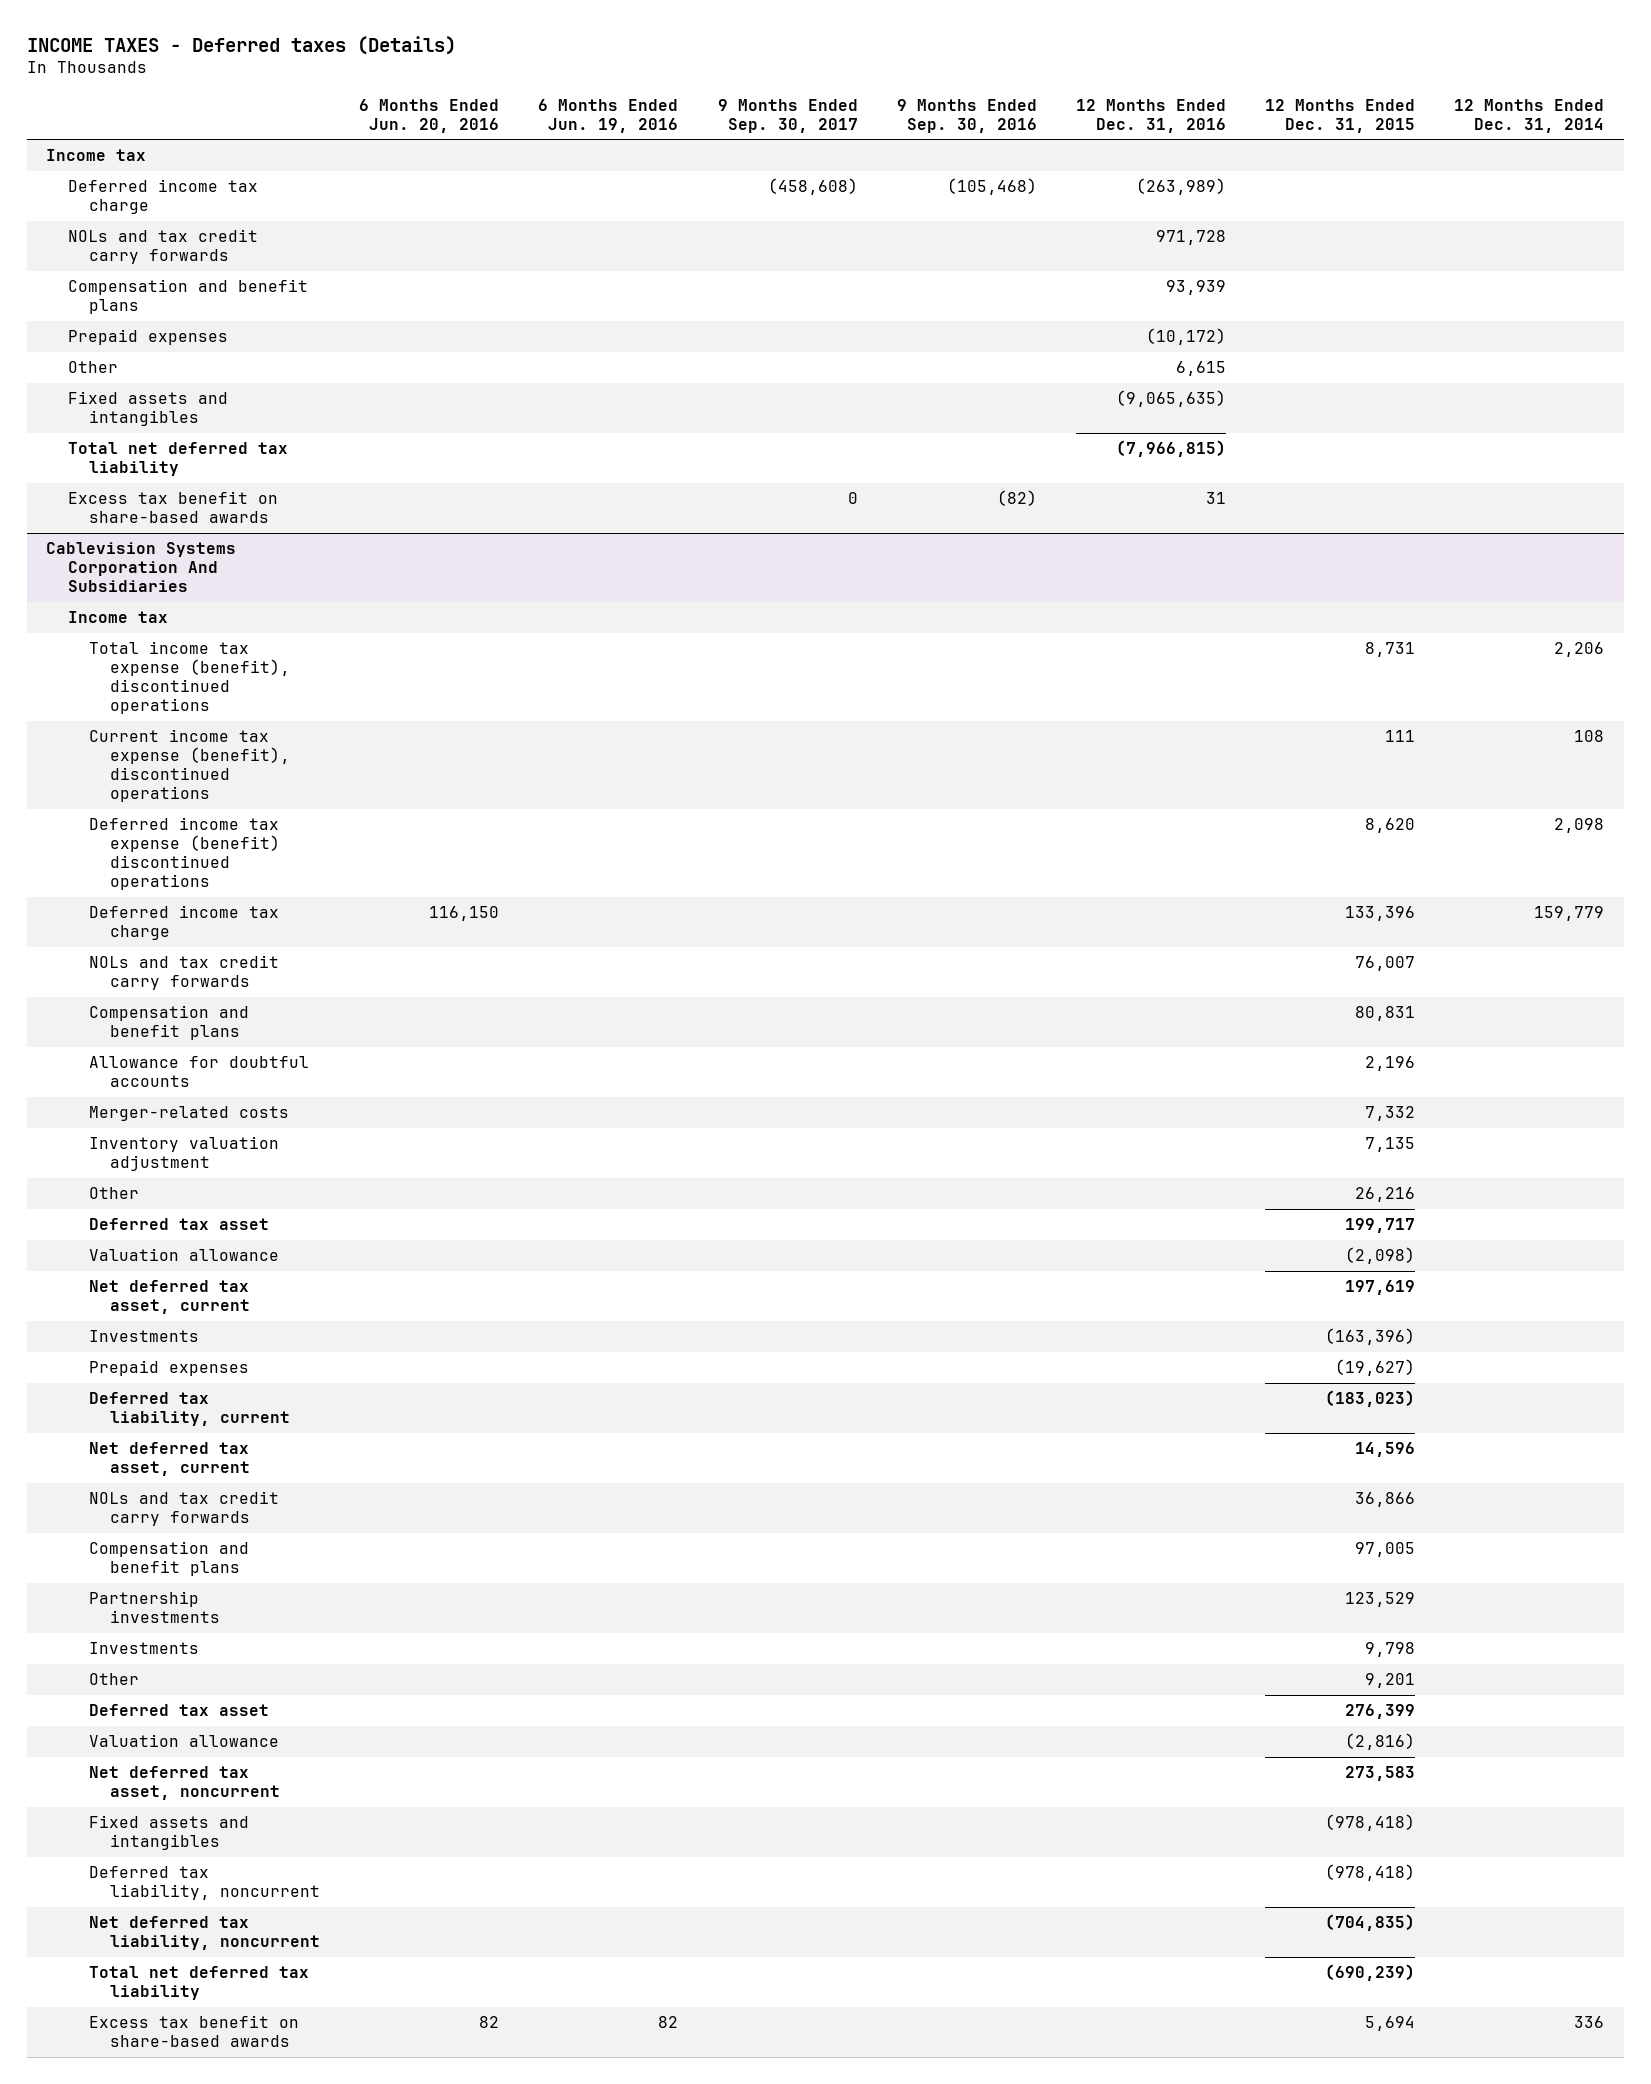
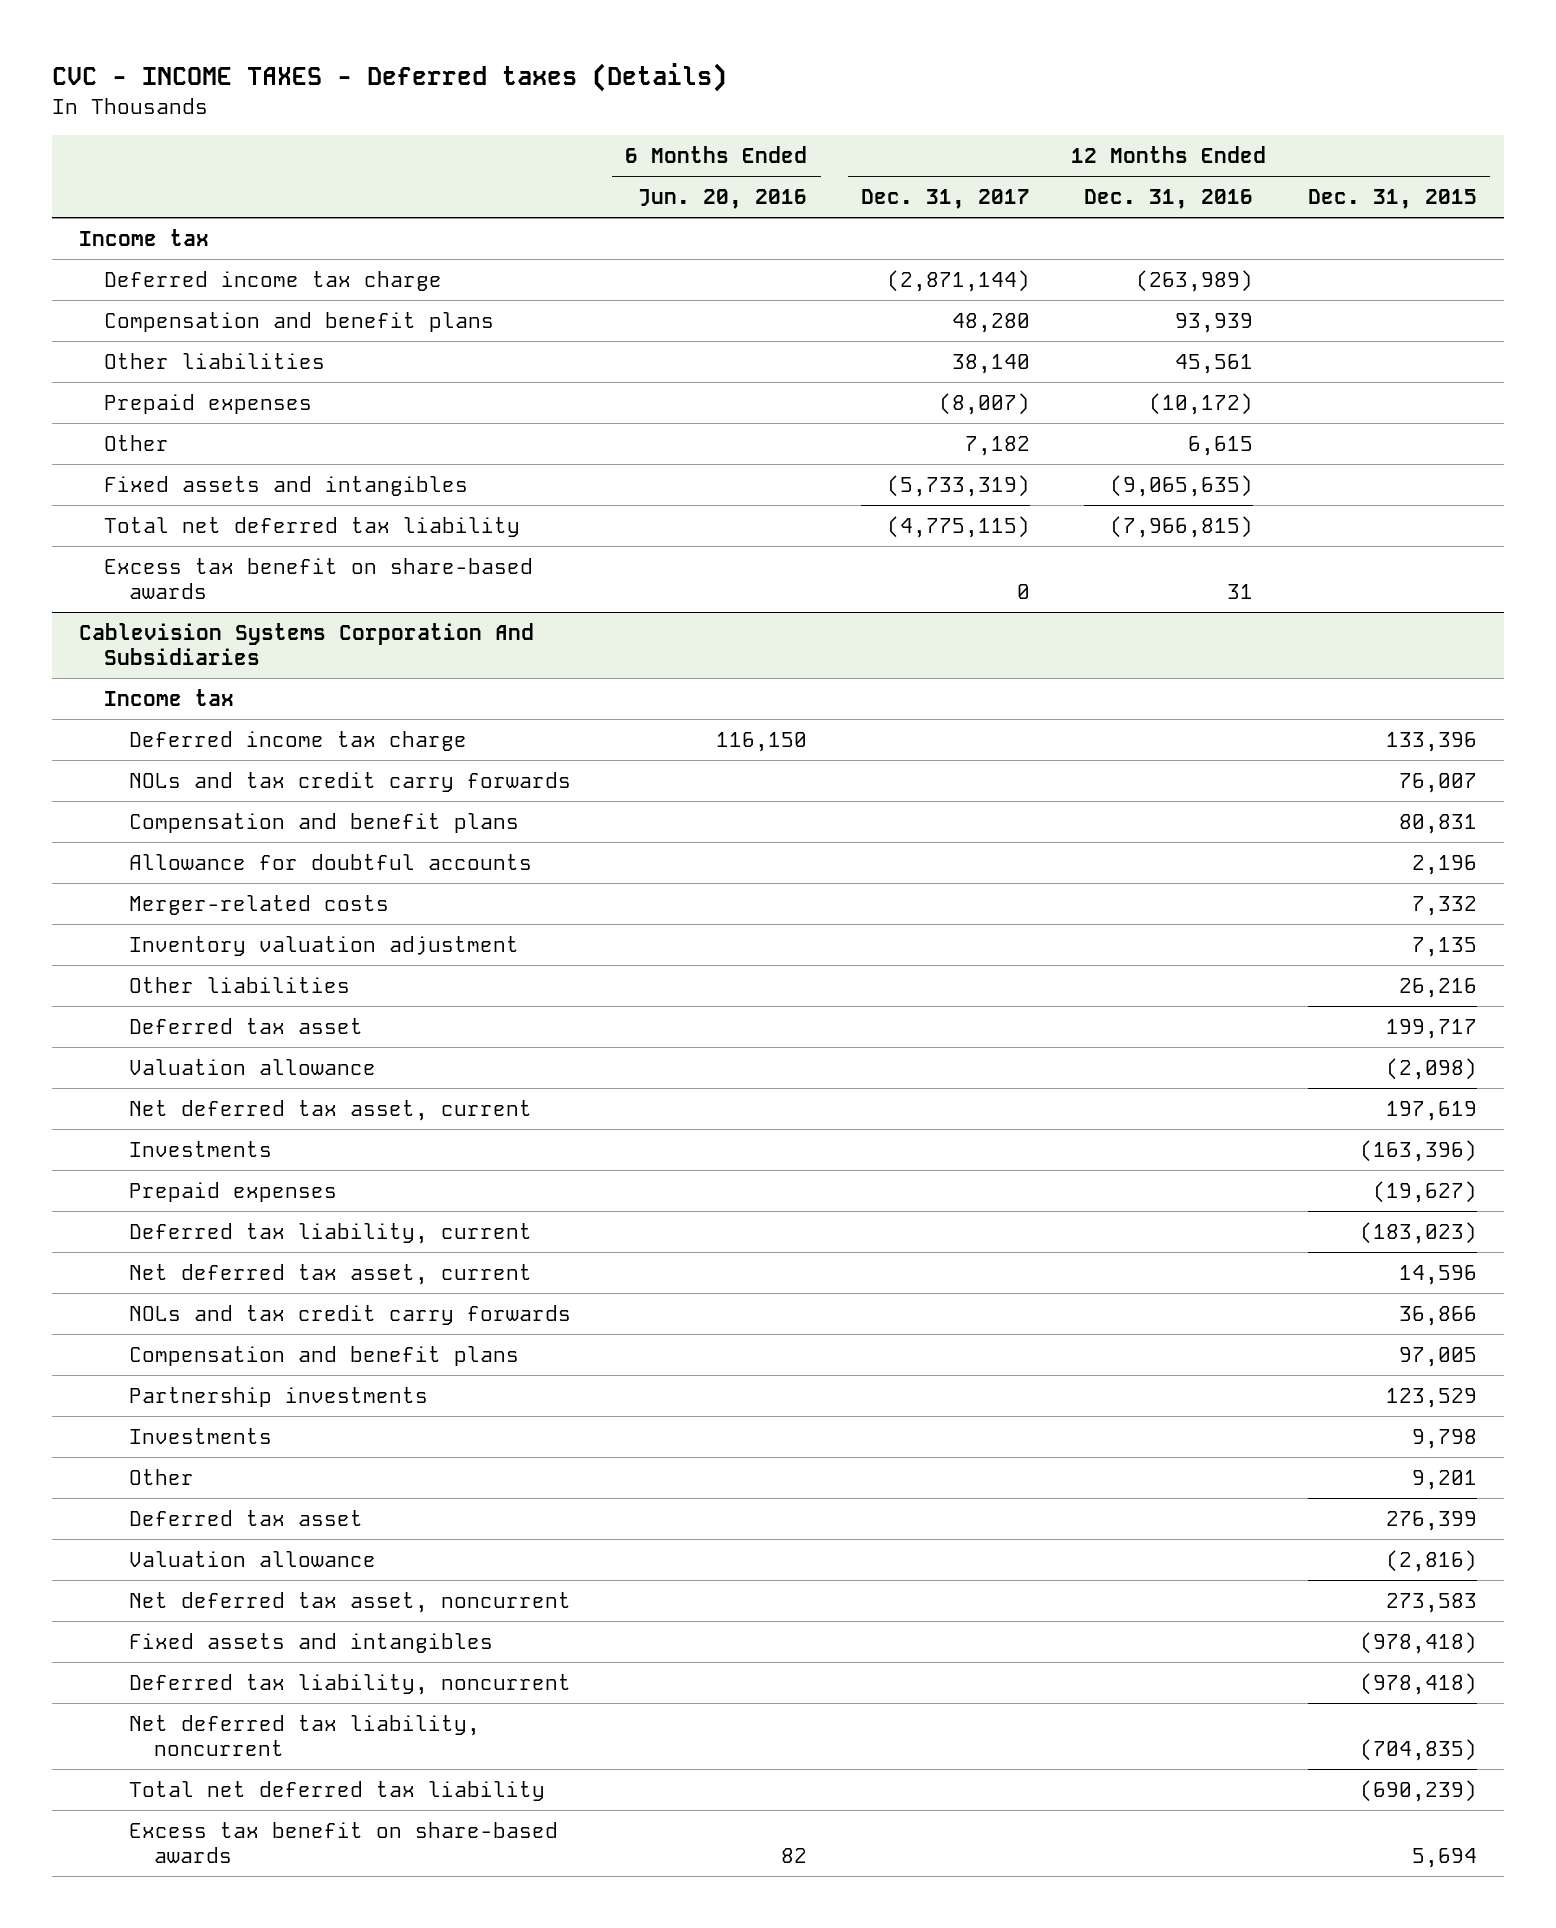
- INCOME TAXES - Deferred taxes (Details)
+ CVC - INCOME TAXES - Deferred taxes (Details)
- | 6 Months Ended Jun. 20, 2016 | 6 Months Ended Jun. 19, 2016 | 9 Months Ended Sep. 30, 2017 | 9 Months Ended Sep. 30, 2016 | 12 Months Ended Dec. 31, 2016 | 12 Months Ended Dec. 31, 2015 | 12 Months Ended Dec. 31, 2014
+ | 6 Months Ended Jun. 20, 2016 | 12 Months Ended Dec. 31, 2017 | 12 Months Ended Dec. 31, 2016 | 12 Months Ended Dec. 31, 2015
- NOLs and tax credit carry forwards | | | | | 971,728 | |
+ Other liabilities | | 38,140 | 45,561 |
@ Cablevision Systems Corporation And Subsidiaries
- Total income tax expense (benefit), discontinued operations | | | | | | 8,731 | 2,206
- Current income tax expense (benefit), discontinued operations | | | | | | 111 | 108
- Deferred income tax expense (benefit) discontinued operations | | | | | | 8,620 | 2,098
- Other | | | | | | 26,216 |
+ Other liabilities | | | | 26,216

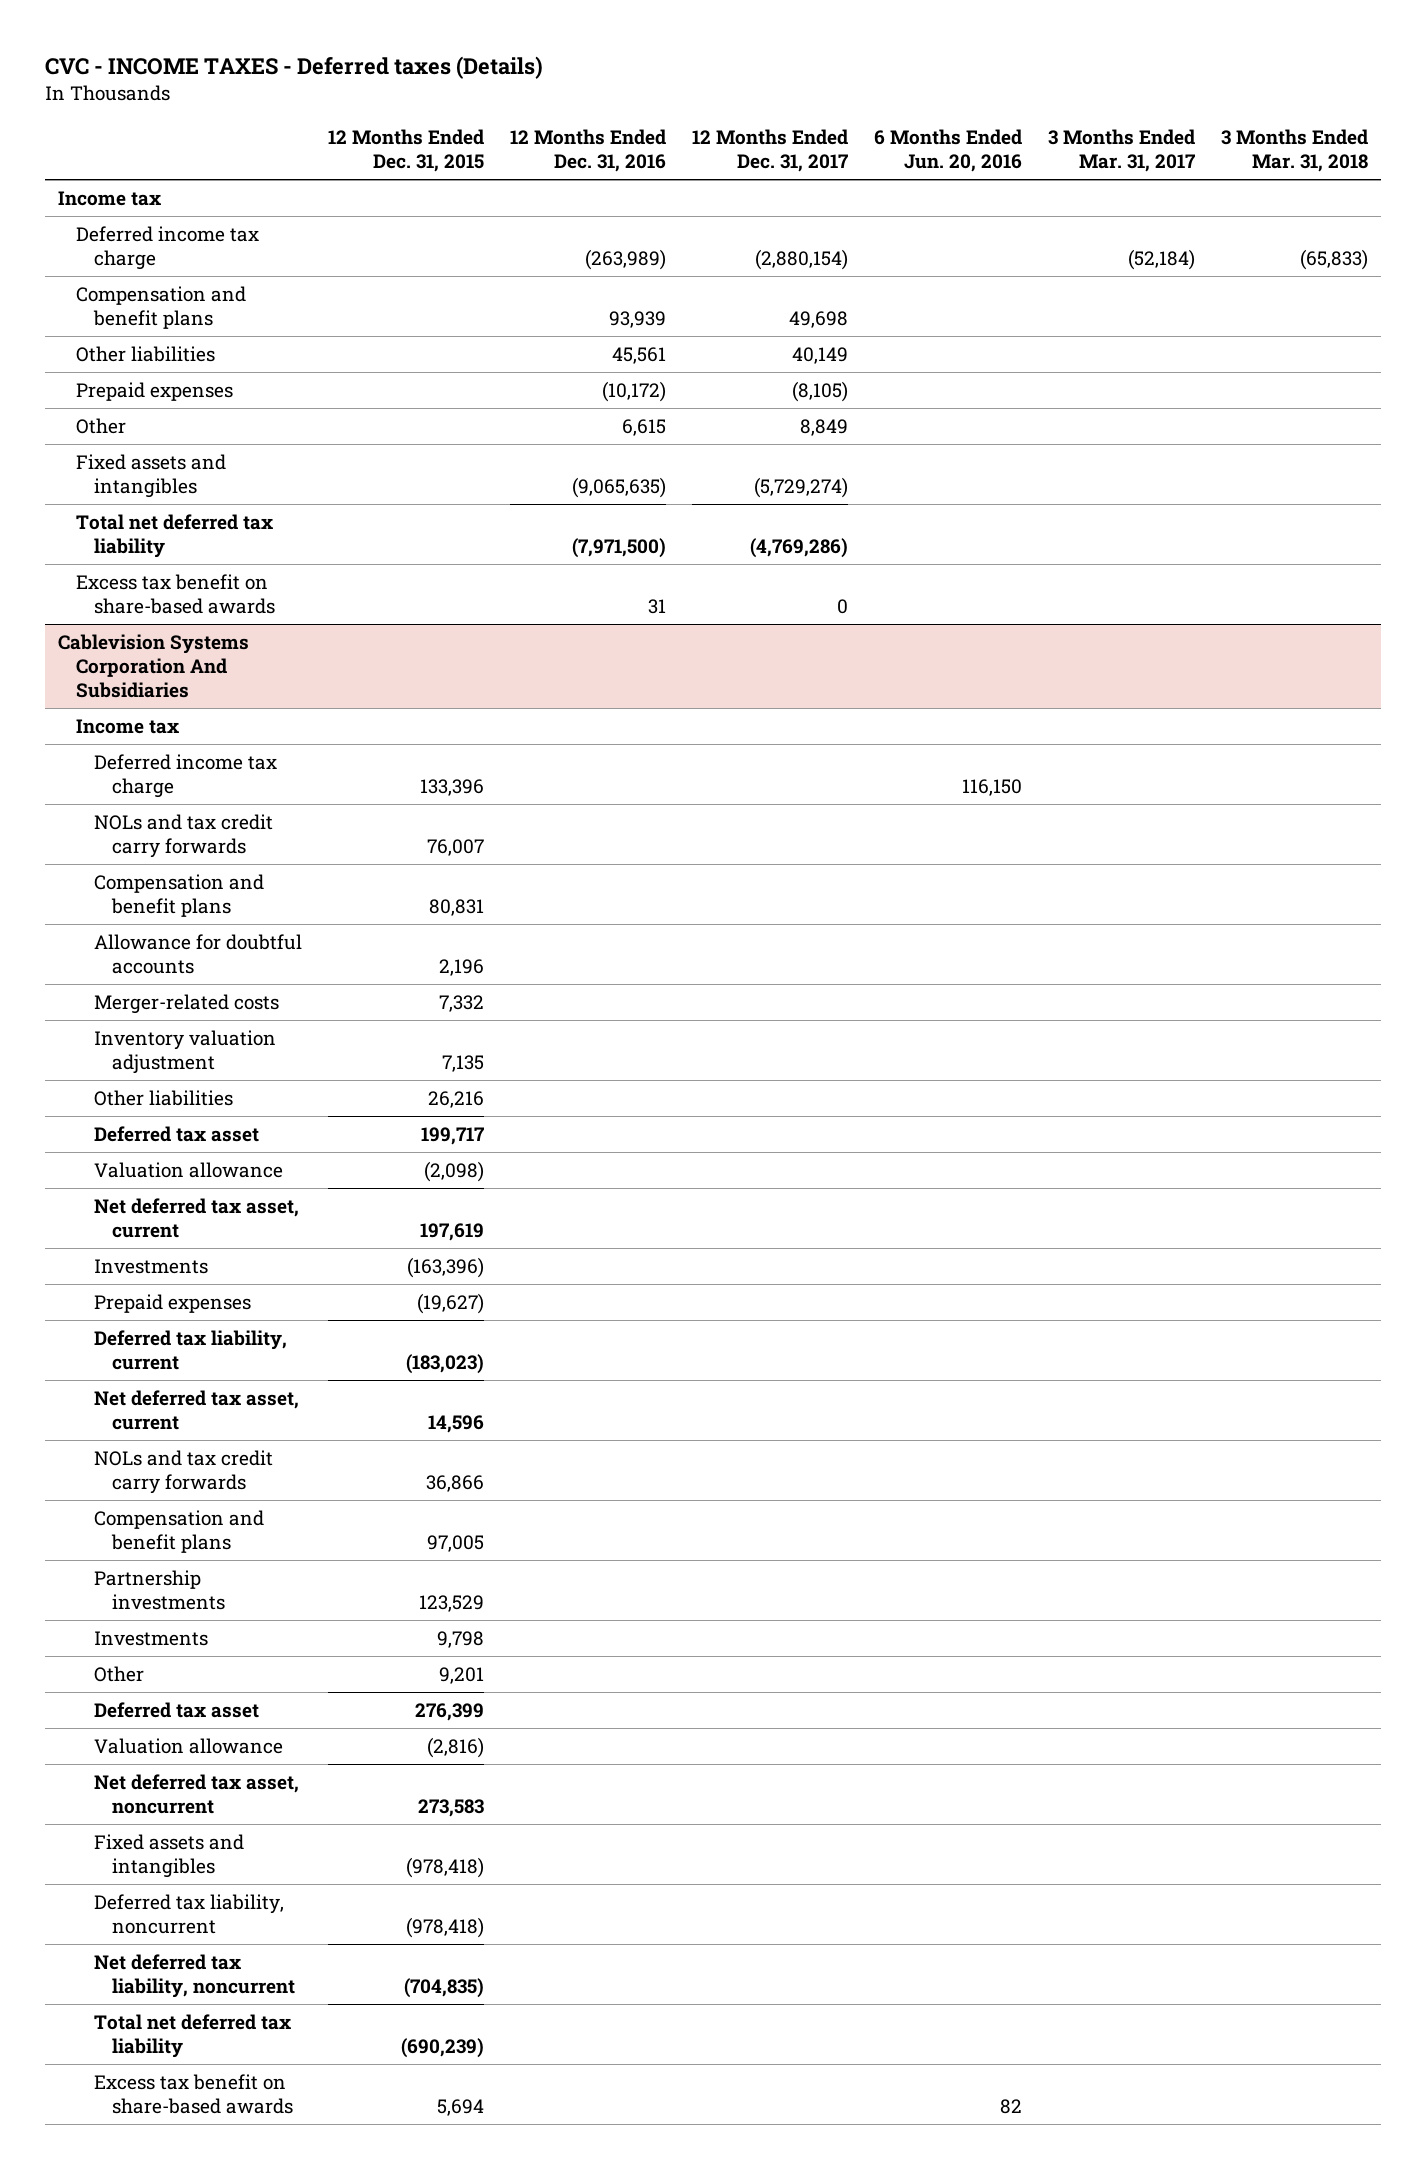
- | 6 Months Ended Jun. 20, 2016 | 12 Months Ended Dec. 31, 2017 | 12 Months Ended Dec. 31, 2016 | 12 Months Ended Dec. 31, 2015
+ | 12 Months Ended Dec. 31, 2015 | 12 Months Ended Dec. 31, 2016 | 12 Months Ended Dec. 31, 2017 | 6 Months Ended Jun. 20, 2016 | 3 Months Ended Mar. 31, 2017 | 3 Months Ended Mar. 31, 2018
- Deferred income tax charge | | (2,871,144) | (263,989) |
- Compensation and benefit plans | | 48,280 | 93,939 |
- Other liabilities | | 38,140 | 45,561 |
- Prepaid expenses | | (8,007) | (10,172) |
- Other | | 7,182 | 6,615 |
- Fixed assets and intangibles | | (5,733,319) | (9,065,635) |
- Total net deferred tax liability | | (4,775,115) | (7,966,815) |
+ Deferred income tax charge | | (263,989) | (2,880,154) | | (52,184) | (65,833)
+ Compensation and benefit plans | | 93,939 | 49,698 | | |
+ Other liabilities | | 45,561 | 40,149 | | |
+ Prepaid expenses | | (10,172) | (8,105) | | |
+ Other | | 6,615 | 8,849 | | |
+ Fixed assets and intangibles | | (9,065,635) | (5,729,274) | | |
+ Total net deferred tax liability | | (7,971,500) | (4,769,286) | | |

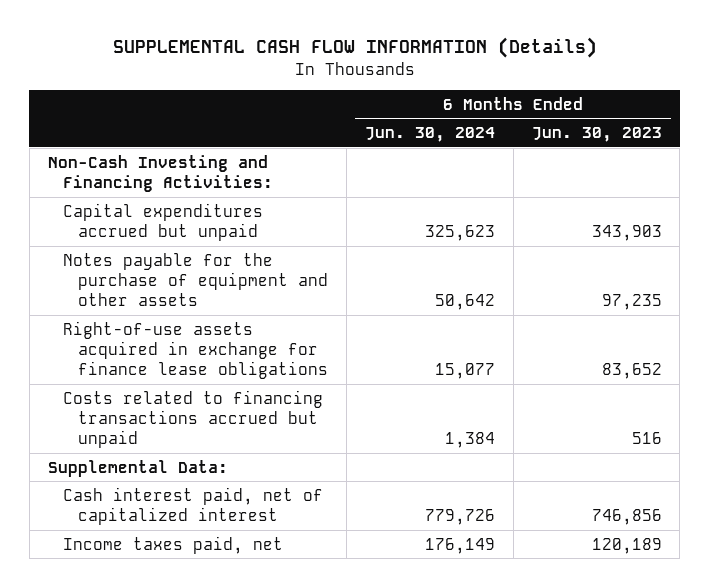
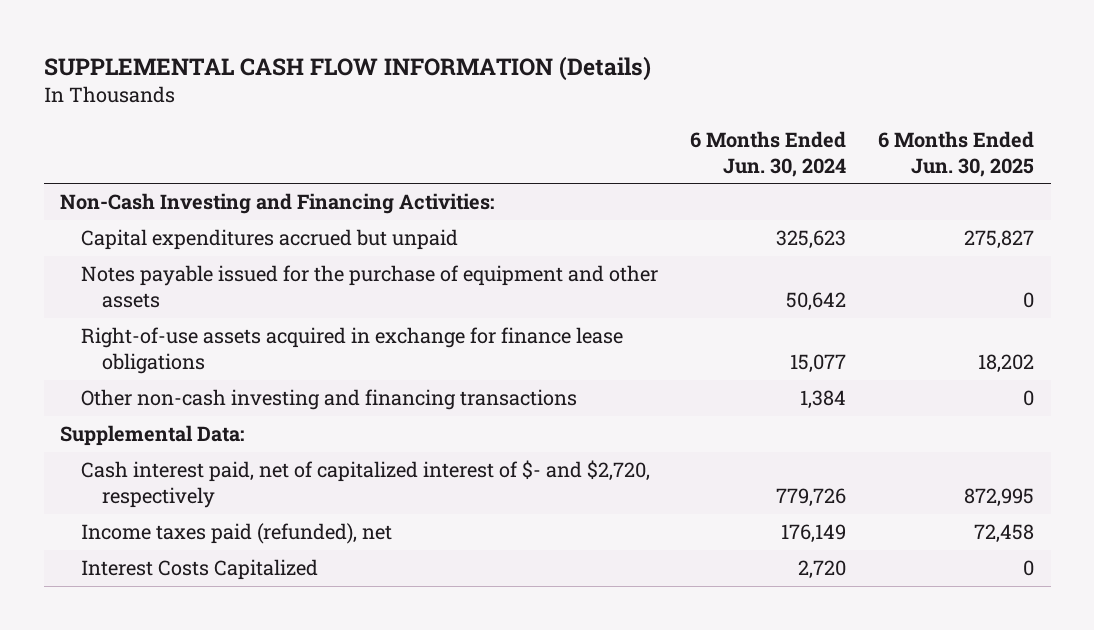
- | 6 Months Ended Jun. 30, 2024 | 6 Months Ended Jun. 30, 2023
+ | 6 Months Ended Jun. 30, 2024 | 6 Months Ended Jun. 30, 2025
- Notes payable for the purchase of equipment and other assets | 50,642 | 97,235
+ Notes payable issued for the purchase of equipment and other assets | 50,642 | 0
- Costs related to financing transactions accrued but unpaid | 1,384 | 516
+ Other non-cash investing and financing transactions | 1,384 | 0
- Cash interest paid, net of capitalized interest | 779,726 | 746,856
- Income taxes paid, net | 176,149 | 120,189
+ Cash interest paid, net of capitalized interest of $- and $2,720, respectively | 779,726 | 872,995
+ Income taxes paid (refunded), net | 176,149 | 72,458
+ Interest Costs Capitalized | 2,720 | 0

